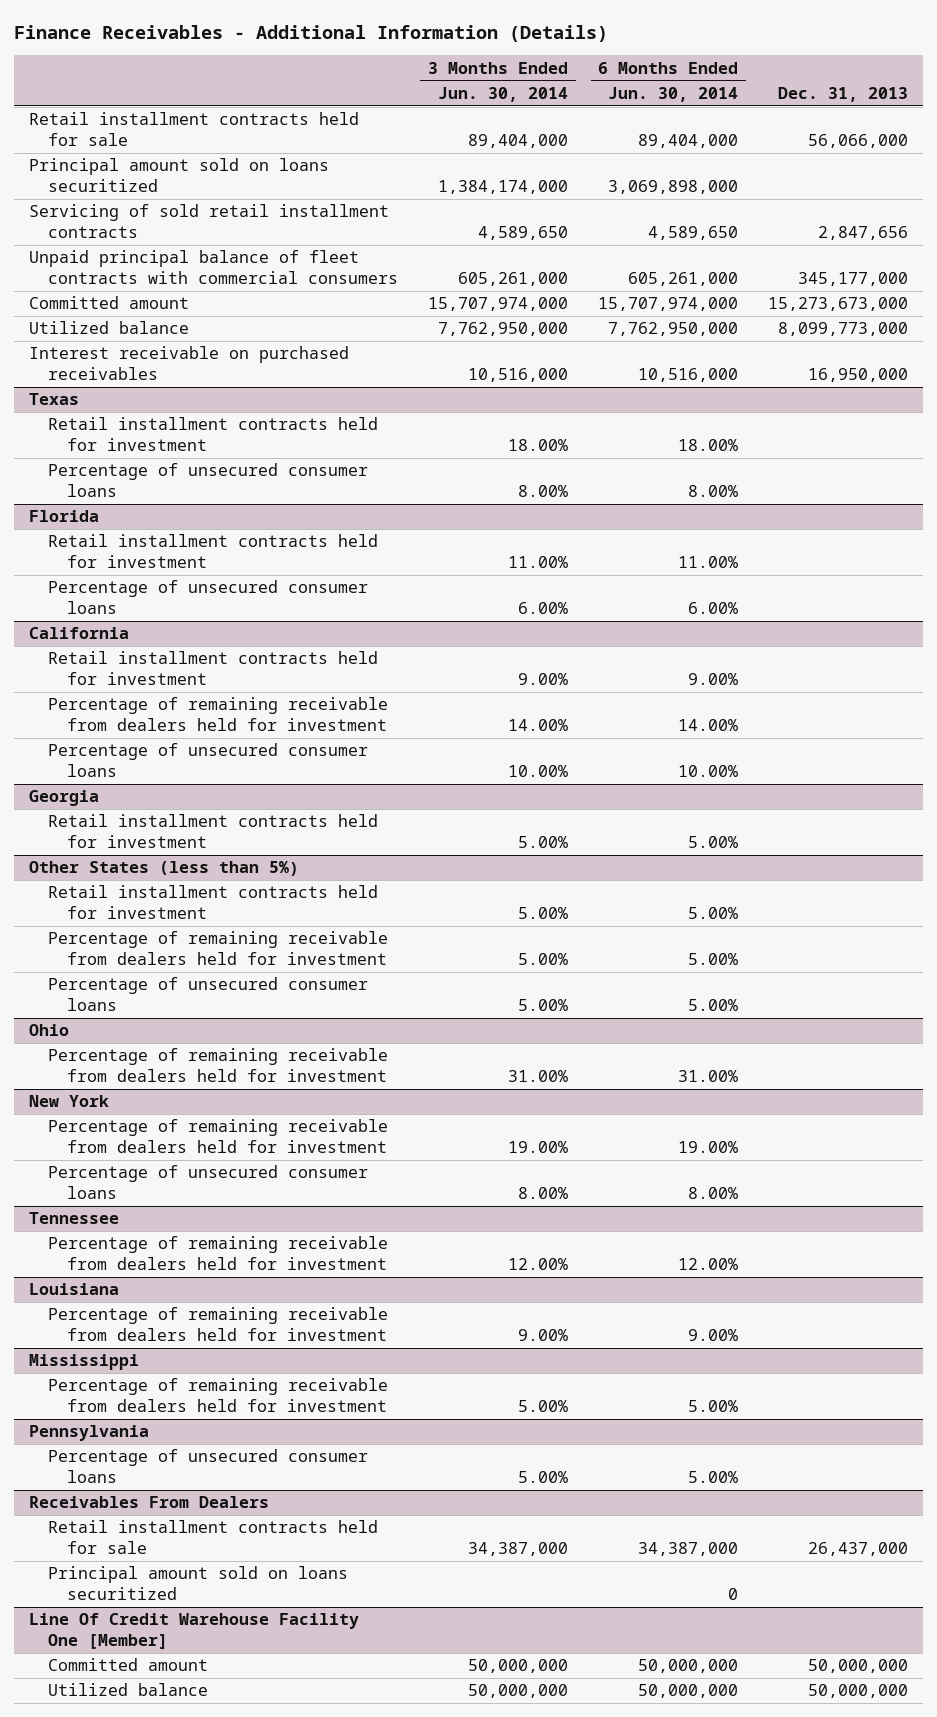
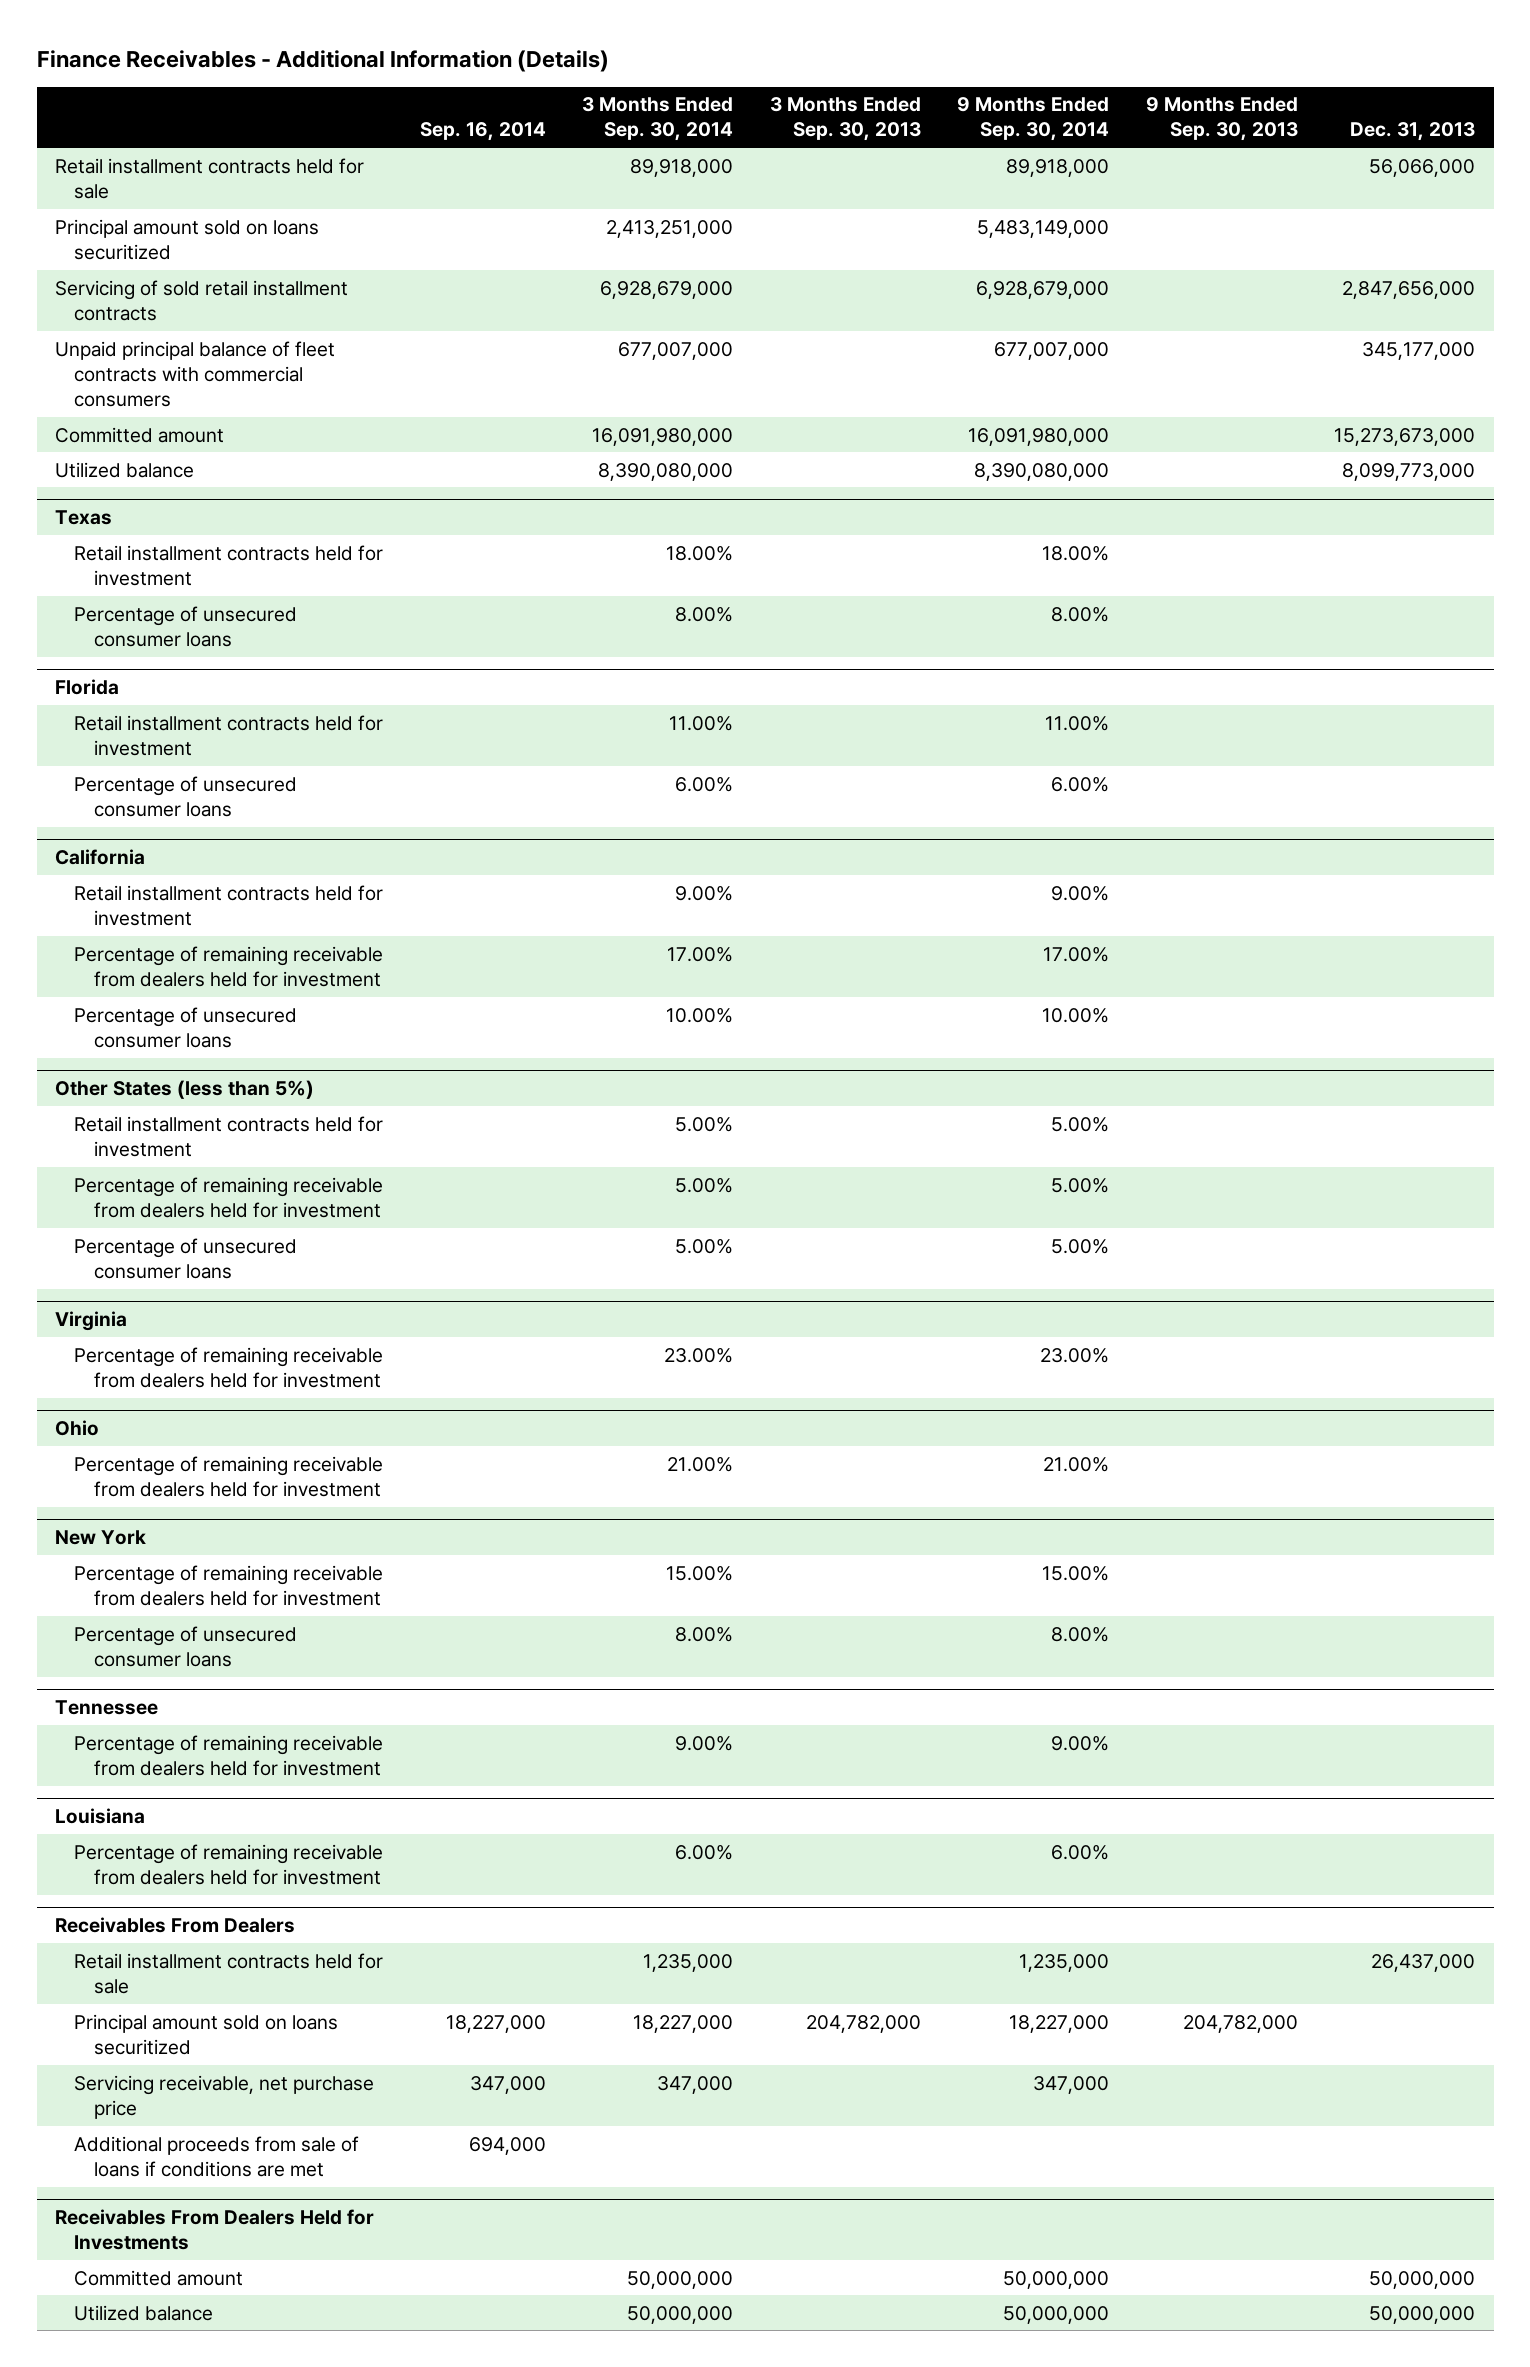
- | 3 Months Ended Jun. 30, 2014 | 6 Months Ended Jun. 30, 2014 | Dec. 31, 2013
+ | Sep. 16, 2014 | 3 Months Ended Sep. 30, 2014 | 3 Months Ended Sep. 30, 2013 | 9 Months Ended Sep. 30, 2014 | 9 Months Ended Sep. 30, 2013 | Dec. 31, 2013
- Servicing of sold retail installment contracts | 4,589,650 | 4,589,650 | 2,847,656
+ Servicing of sold retail installment contracts | | 6,928,679,000 | | 6,928,679,000 | | 2,847,656,000
- Interest receivable on purchased receivables | 10,516,000 | 10,516,000 | 16,950,000
- Georgia
- Retail installment contracts held for investment | 5.00% | 5.00% |
+ Virginia
+ Percentage of remaining receivable from dealers held for investment | | 23.00% | | 23.00% | |
- Mississippi
- Percentage of remaining receivable from dealers held for investment | 5.00% | 5.00% |
- Pennsylvania
- Percentage of unsecured consumer loans | 5.00% | 5.00% |
- Line Of Credit Warehouse Facility One [Member]
@ Receivables From Dealers
+ Servicing receivable, net purchase price | 347,000 | 347,000 | | 347,000 | |
+ Additional proceeds from sale of loans if conditions are met | 694,000 | | | | |
+ Receivables From Dealers Held for Investments

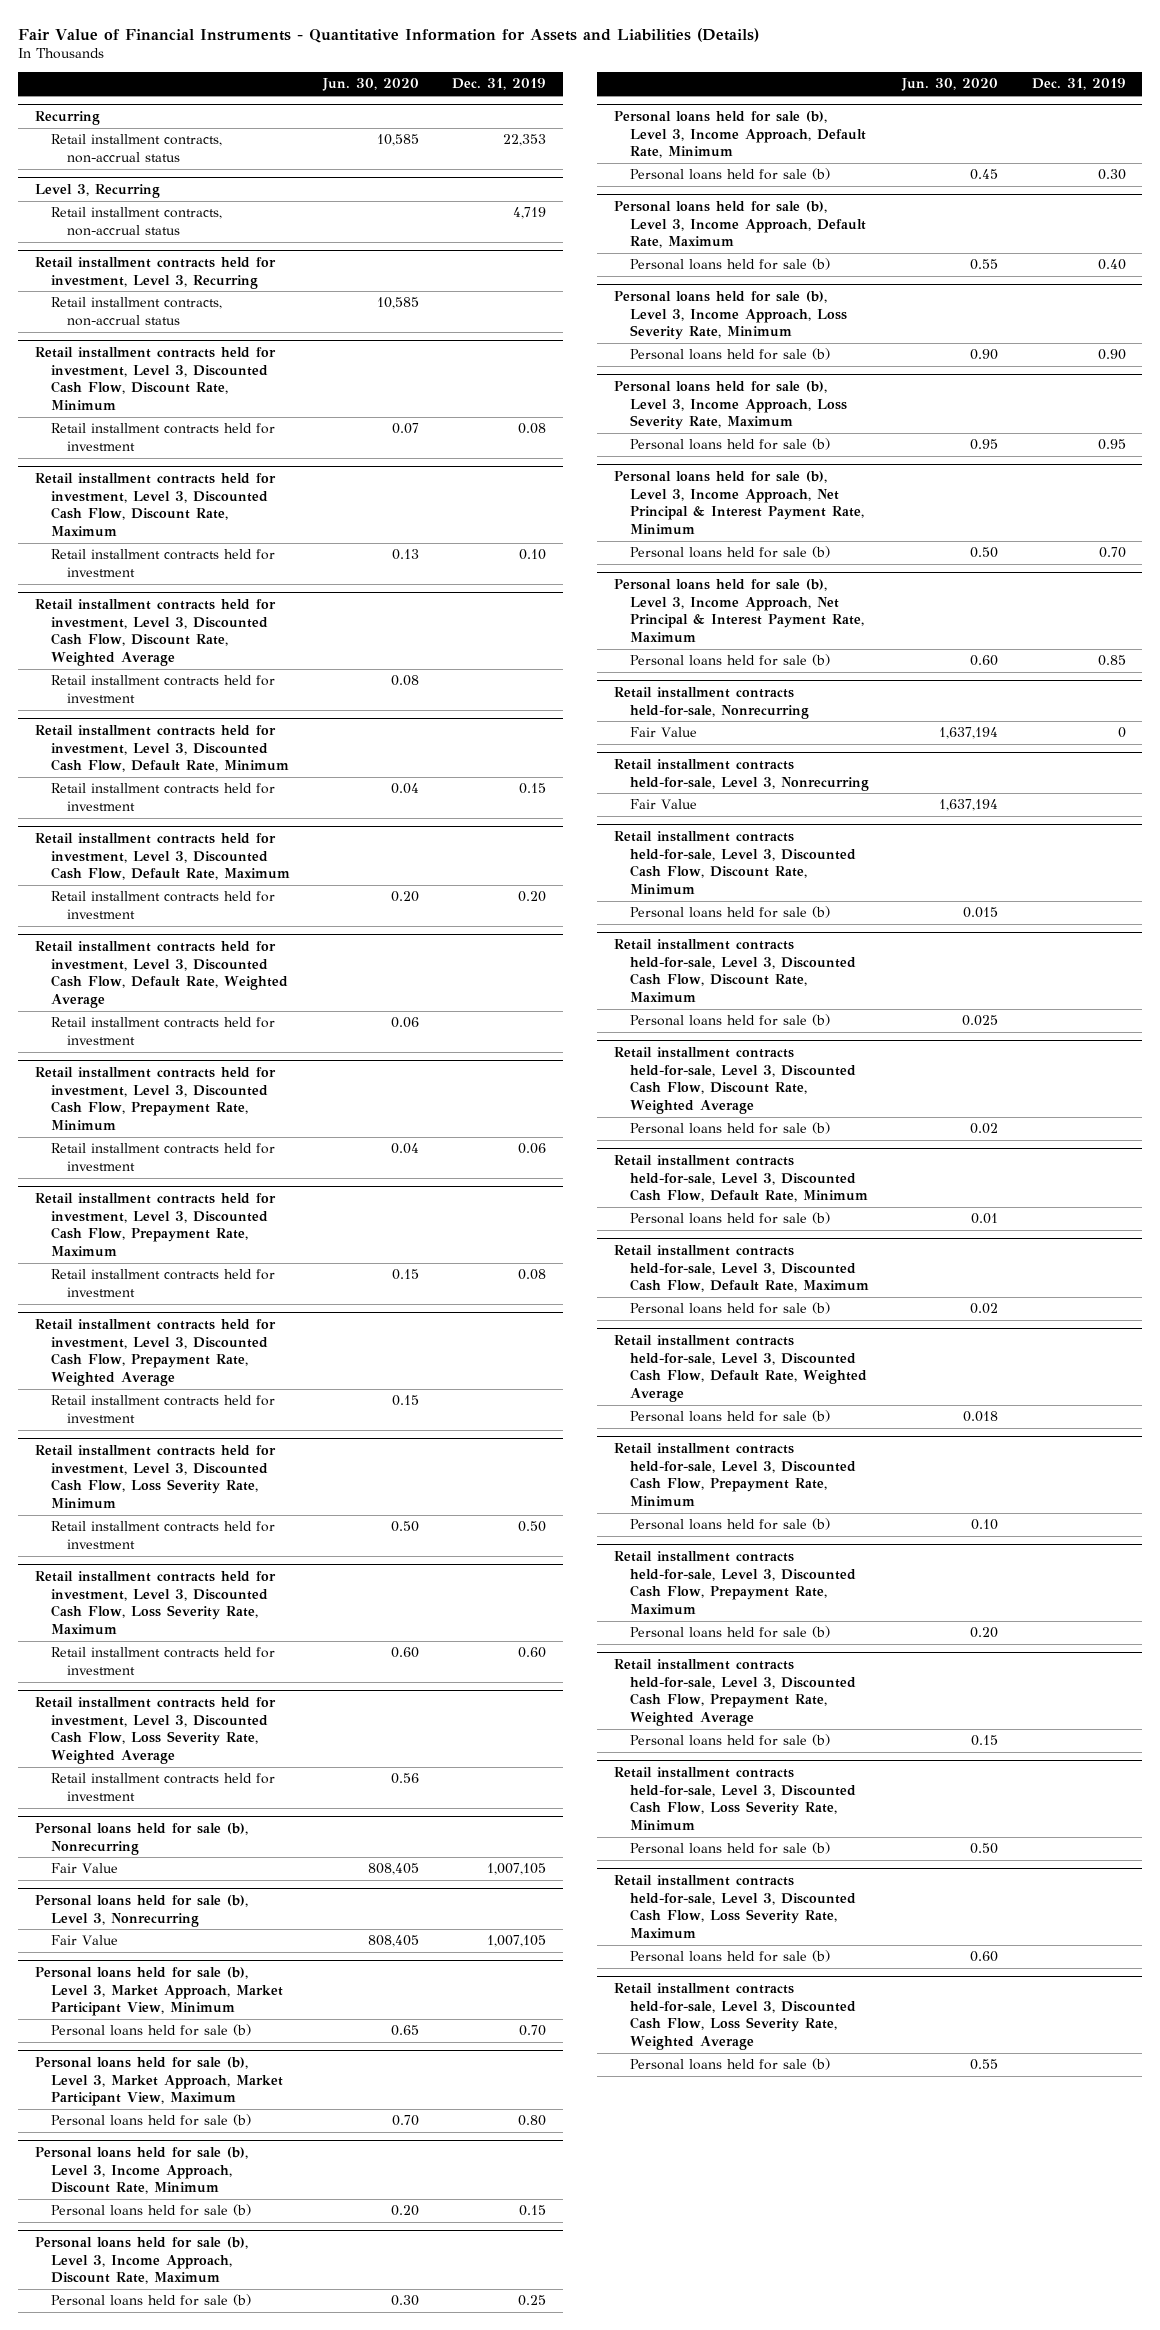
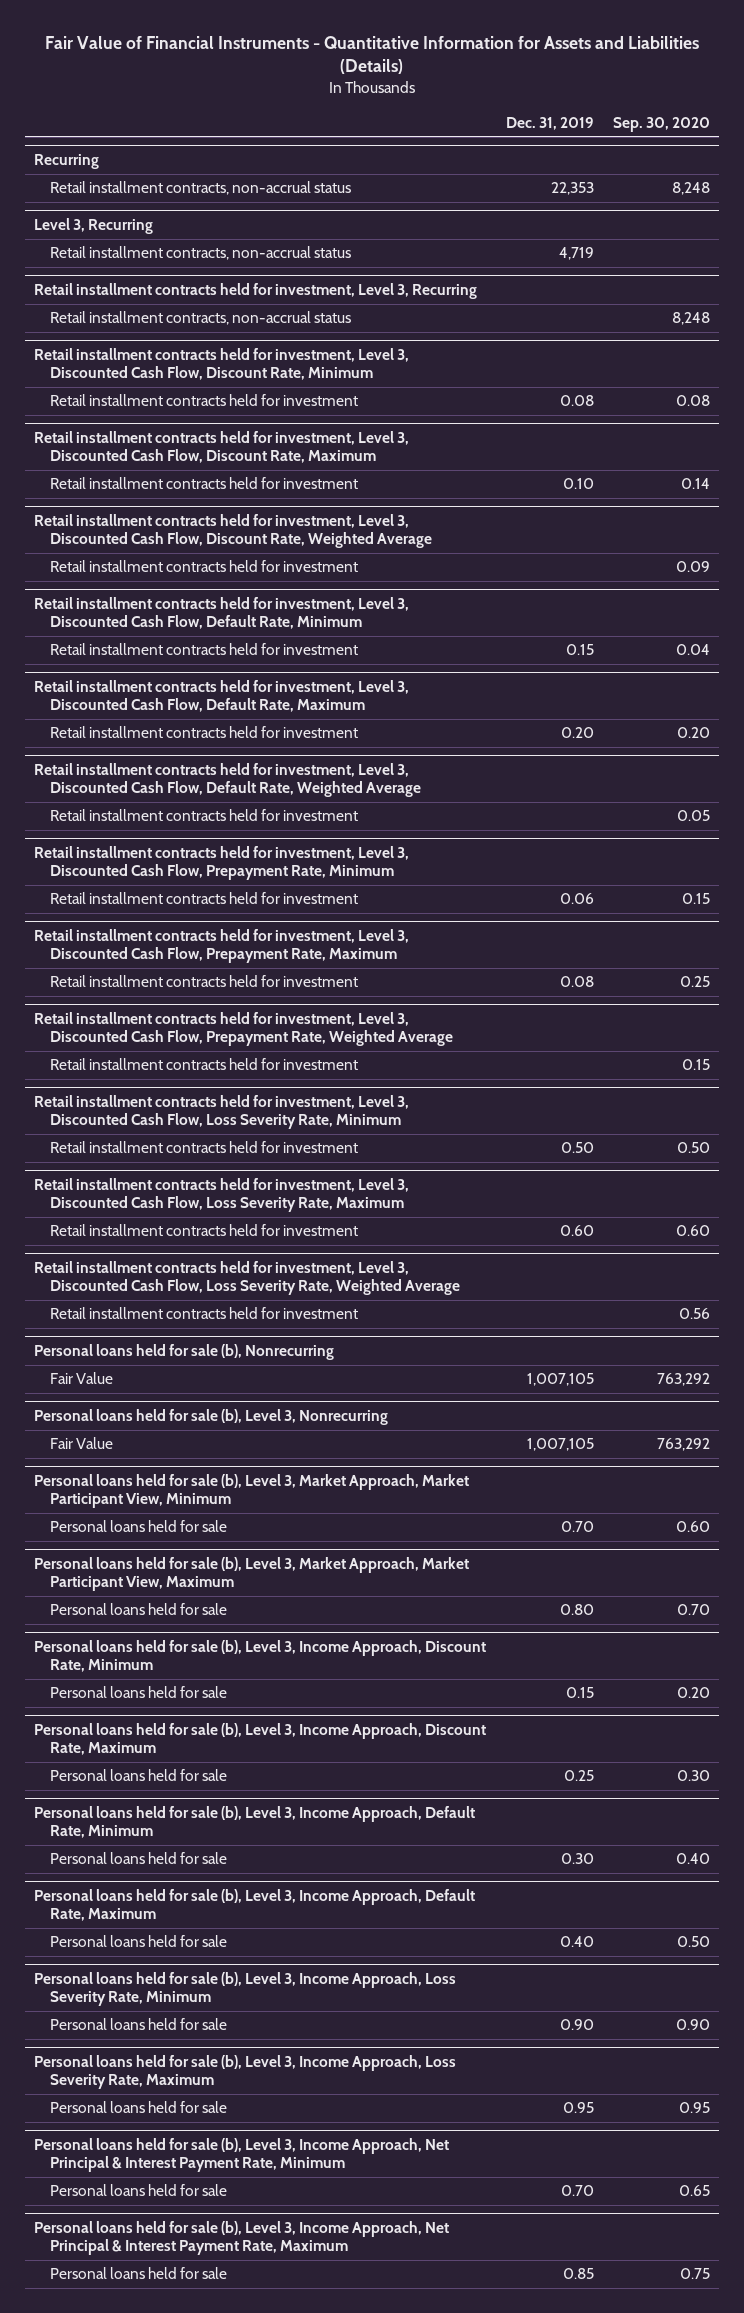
- | Jun. 30, 2020 | Dec. 31, 2019
+ | Dec. 31, 2019 | Sep. 30, 2020
@ Personal loans held for sale (b), Level 3, Market Approach, Market Participant View, Minimum
- Personal loans held for sale (b) | 0.65 | 0.70
+ Personal loans held for sale | 0.70 | 0.60
@ Personal loans held for sale (b), Level 3, Market Approach, Market Participant View, Maximum
- Personal loans held for sale (b) | 0.70 | 0.80
+ Personal loans held for sale | 0.80 | 0.70
@ Personal loans held for sale (b), Level 3, Income Approach, Discount Rate, Minimum
- Personal loans held for sale (b) | 0.20 | 0.15
+ Personal loans held for sale | 0.15 | 0.20
@ Personal loans held for sale (b), Level 3, Income Approach, Discount Rate, Maximum
- Personal loans held for sale (b) | 0.30 | 0.25
+ Personal loans held for sale | 0.25 | 0.30
@ Personal loans held for sale (b), Level 3, Income Approach, Default Rate, Minimum
- Personal loans held for sale (b) | 0.45 | 0.30
+ Personal loans held for sale | 0.30 | 0.40
@ Personal loans held for sale (b), Level 3, Income Approach, Default Rate, Maximum
- Personal loans held for sale (b) | 0.55 | 0.40
+ Personal loans held for sale | 0.40 | 0.50
@ Personal loans held for sale (b), Level 3, Income Approach, Loss Severity Rate, Minimum
- Personal loans held for sale (b) | 0.90 | 0.90
+ Personal loans held for sale | 0.90 | 0.90
@ Personal loans held for sale (b), Level 3, Income Approach, Loss Severity Rate, Maximum
- Personal loans held for sale (b) | 0.95 | 0.95
+ Personal loans held for sale | 0.95 | 0.95
@ Personal loans held for sale (b), Level 3, Income Approach, Net Principal & Interest Payment Rate, Minimum
- Personal loans held for sale (b) | 0.50 | 0.70
+ Personal loans held for sale | 0.70 | 0.65
@ Personal loans held for sale (b), Level 3, Income Approach, Net Principal & Interest Payment Rate, Maximum
- Personal loans held for sale (b) | 0.60 | 0.85
- Retail installment contracts held-for-sale, Nonrecurring
- Fair Value | 1,637,194 | 0
- Retail installment contracts held-for-sale, Level 3, Nonrecurring
- Fair Value | 1,637,194 |
- Retail installment contracts held-for-sale, Level 3, Discounted Cash Flow, Discount Rate, Minimum
- Personal loans held for sale (b) | 0.015 |
- Retail installment contracts held-for-sale, Level 3, Discounted Cash Flow, Discount Rate, Maximum
- Personal loans held for sale (b) | 0.025 |
- Retail installment contracts held-for-sale, Level 3, Discounted Cash Flow, Discount Rate, Weighted Average
- Personal loans held for sale (b) | 0.02 |
- Retail installment contracts held-for-sale, Level 3, Discounted Cash Flow, Default Rate, Minimum
- Personal loans held for sale (b) | 0.01 |
- Retail installment contracts held-for-sale, Level 3, Discounted Cash Flow, Default Rate, Maximum
- Personal loans held for sale (b) | 0.02 |
- Retail installment contracts held-for-sale, Level 3, Discounted Cash Flow, Default Rate, Weighted Average
- Personal loans held for sale (b) | 0.018 |
- Retail installment contracts held-for-sale, Level 3, Discounted Cash Flow, Prepayment Rate, Minimum
- Personal loans held for sale (b) | 0.10 |
- Retail installment contracts held-for-sale, Level 3, Discounted Cash Flow, Prepayment Rate, Maximum
- Personal loans held for sale (b) | 0.20 |
- Retail installment contracts held-for-sale, Level 3, Discounted Cash Flow, Prepayment Rate, Weighted Average
- Personal loans held for sale (b) | 0.15 |
- Retail installment contracts held-for-sale, Level 3, Discounted Cash Flow, Loss Severity Rate, Minimum
- Personal loans held for sale (b) | 0.50 |
- Retail installment contracts held-for-sale, Level 3, Discounted Cash Flow, Loss Severity Rate, Maximum
- Personal loans held for sale (b) | 0.60 |
- Retail installment contracts held-for-sale, Level 3, Discounted Cash Flow, Loss Severity Rate, Weighted Average
- Personal loans held for sale (b) | 0.55 |
@ Personal loans held for sale (b), Level 3, Income Approach, Net Principal & Interest Payment Rate, Maximum
+ Personal loans held for sale | 0.85 | 0.75

